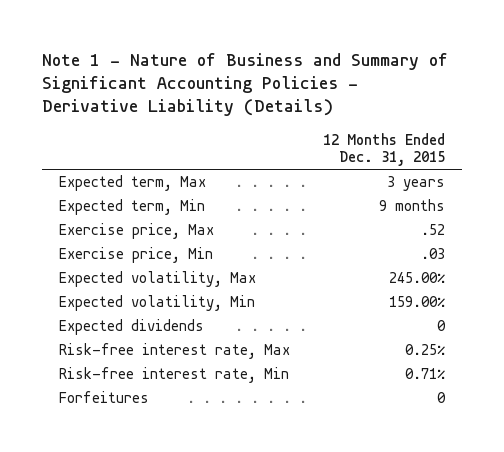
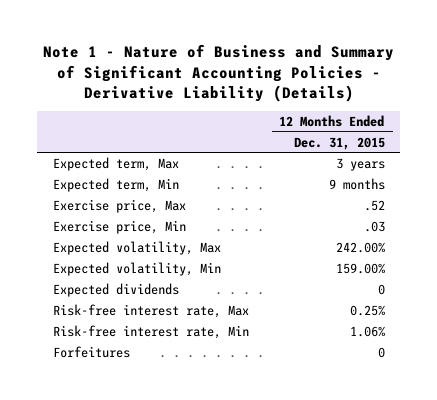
- Expected volatility, Max | 245.00%
+ Expected volatility, Max | 242.00%
- Risk-free interest rate, Min | 0.71%
+ Risk-free interest rate, Min | 1.06%

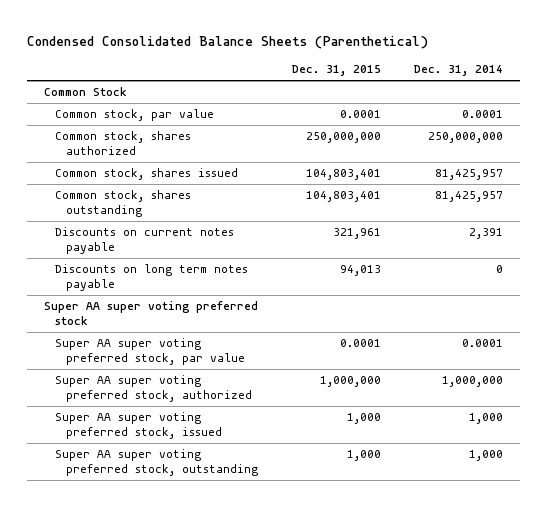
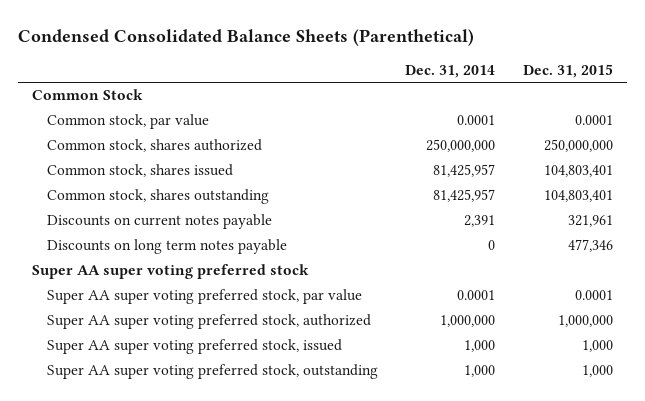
- | Dec. 31, 2015 | Dec. 31, 2014
+ | Dec. 31, 2014 | Dec. 31, 2015
- Discounts on long term notes payable | 94,013 | 0
+ Discounts on long term notes payable | 0 | 477,346

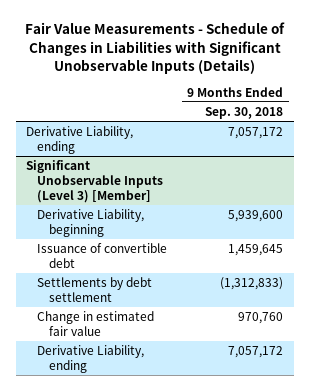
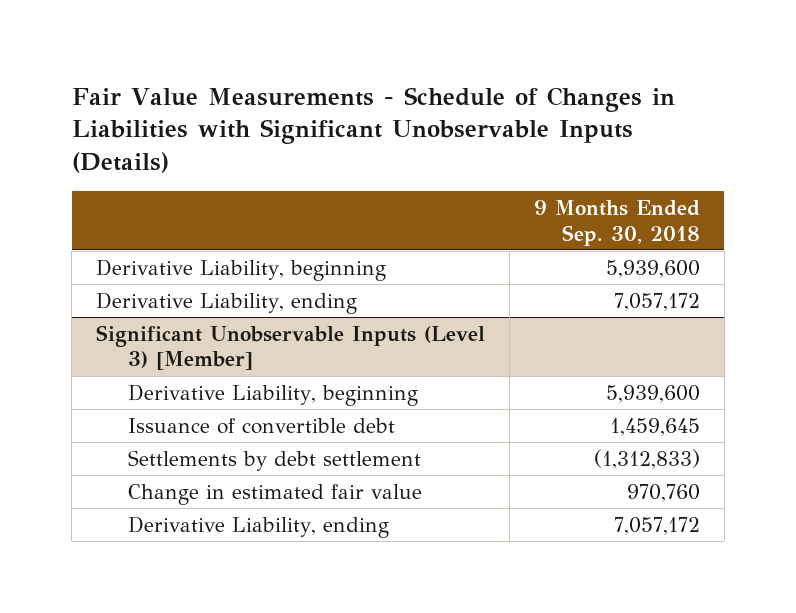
+ Derivative Liability, beginning | 5,939,600

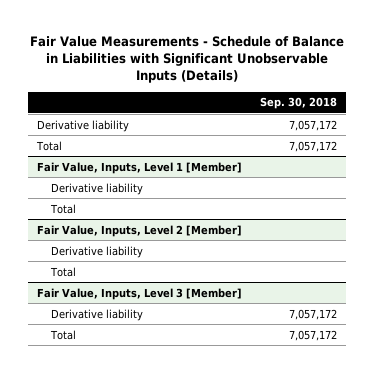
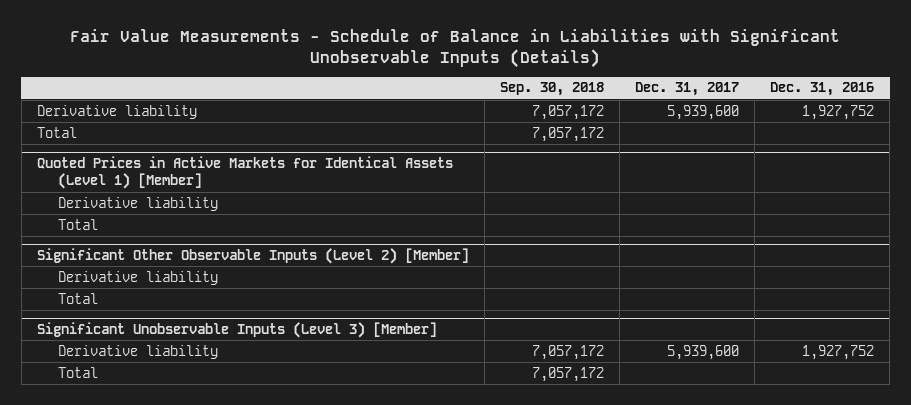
- | Sep. 30, 2018
+ | Sep. 30, 2018 | Dec. 31, 2017 | Dec. 31, 2016
- Fair Value, Inputs, Level 1 [Member]
+ Quoted Prices in Active Markets for Identical Assets (Level 1) [Member]
- Fair Value, Inputs, Level 2 [Member]
+ Significant Other Observable Inputs (Level 2) [Member]
- Fair Value, Inputs, Level 3 [Member]
+ Significant Unobservable Inputs (Level 3) [Member]

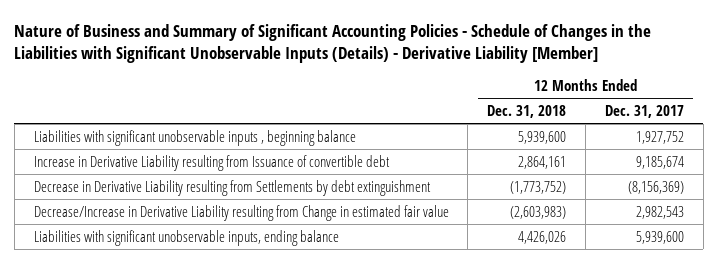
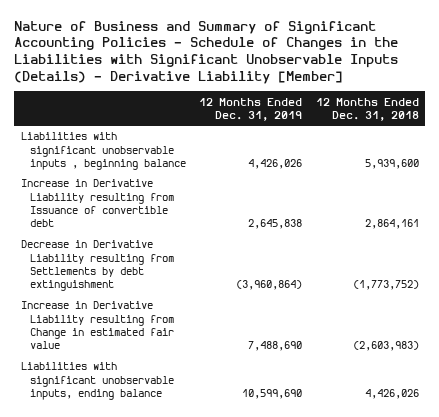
- | 12 Months Ended Dec. 31, 2018 | 12 Months Ended Dec. 31, 2017
+ | 12 Months Ended Dec. 31, 2019 | 12 Months Ended Dec. 31, 2018
- Decrease/Increase in Derivative Liability resulting from Change in estimated fair value | (2,603,983) | 2,982,543
+ Increase in Derivative Liability resulting from Change in estimated fair value | 7,488,690 | (2,603,983)

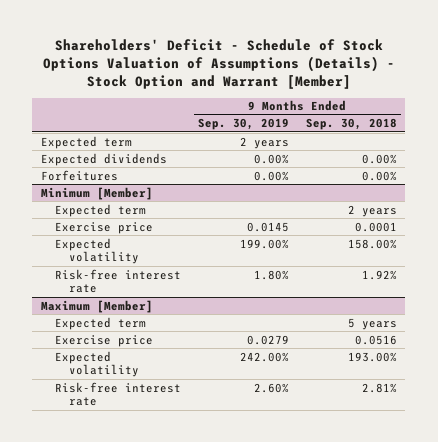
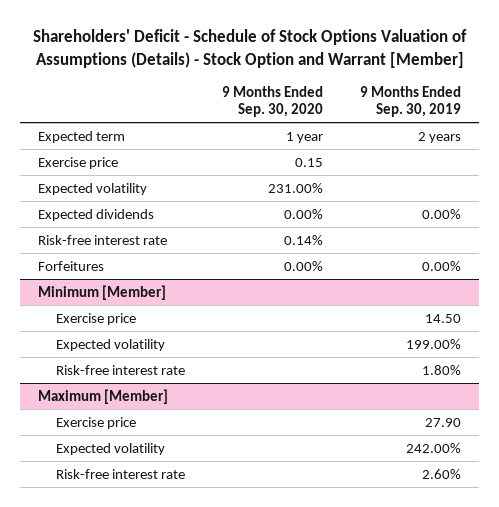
- | 9 Months Ended Sep. 30, 2019 | 9 Months Ended Sep. 30, 2018
+ | 9 Months Ended Sep. 30, 2020 | 9 Months Ended Sep. 30, 2019
+ Exercise price | 0.15 |
+ Expected volatility | 231.00% |
+ Risk-free interest rate | 0.14% |
@ Minimum [Member]
- Expected term | | 2 years
- Exercise price | 0.0145 | 0.0001
+ Exercise price | | 14.50
@ Maximum [Member]
- Expected term | | 5 years
- Exercise price | 0.0279 | 0.0516
+ Exercise price | | 27.90

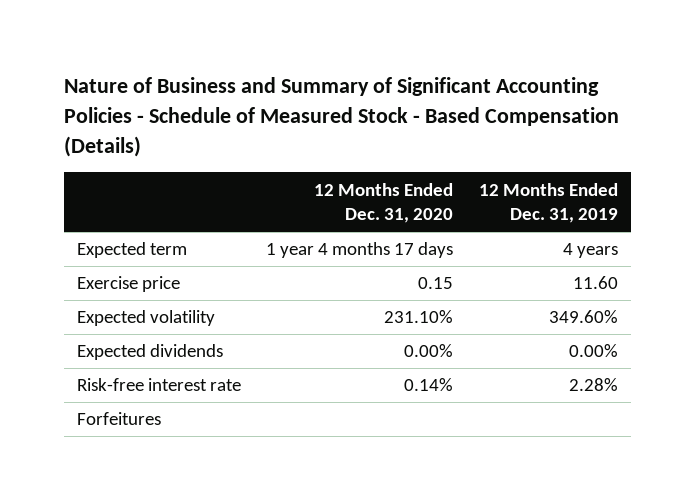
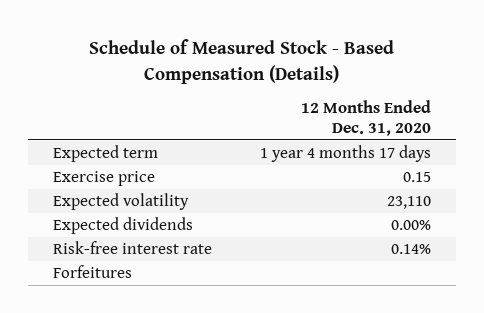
- Nature of Business and Summary of Significant Accounting Policies - Schedule of Measured Stock - Based Compensation (Details)
+ Schedule of Measured Stock - Based Compensation (Details)
- | 12 Months Ended Dec. 31, 2020 | 12 Months Ended Dec. 31, 2019
+ | 12 Months Ended Dec. 31, 2020
- Expected volatility | 231.10% | 349.60%
+ Expected volatility | 23,110

